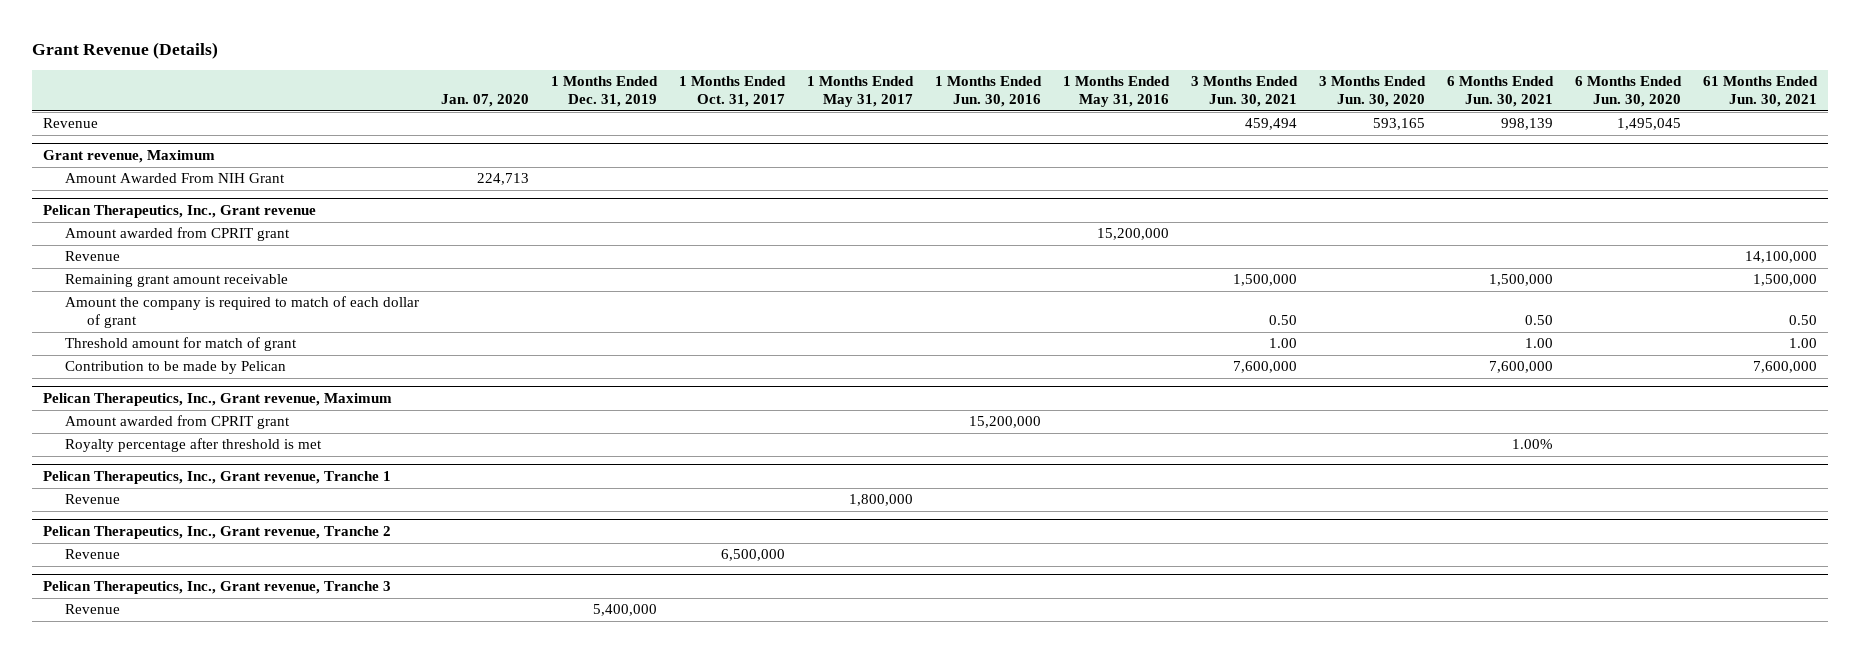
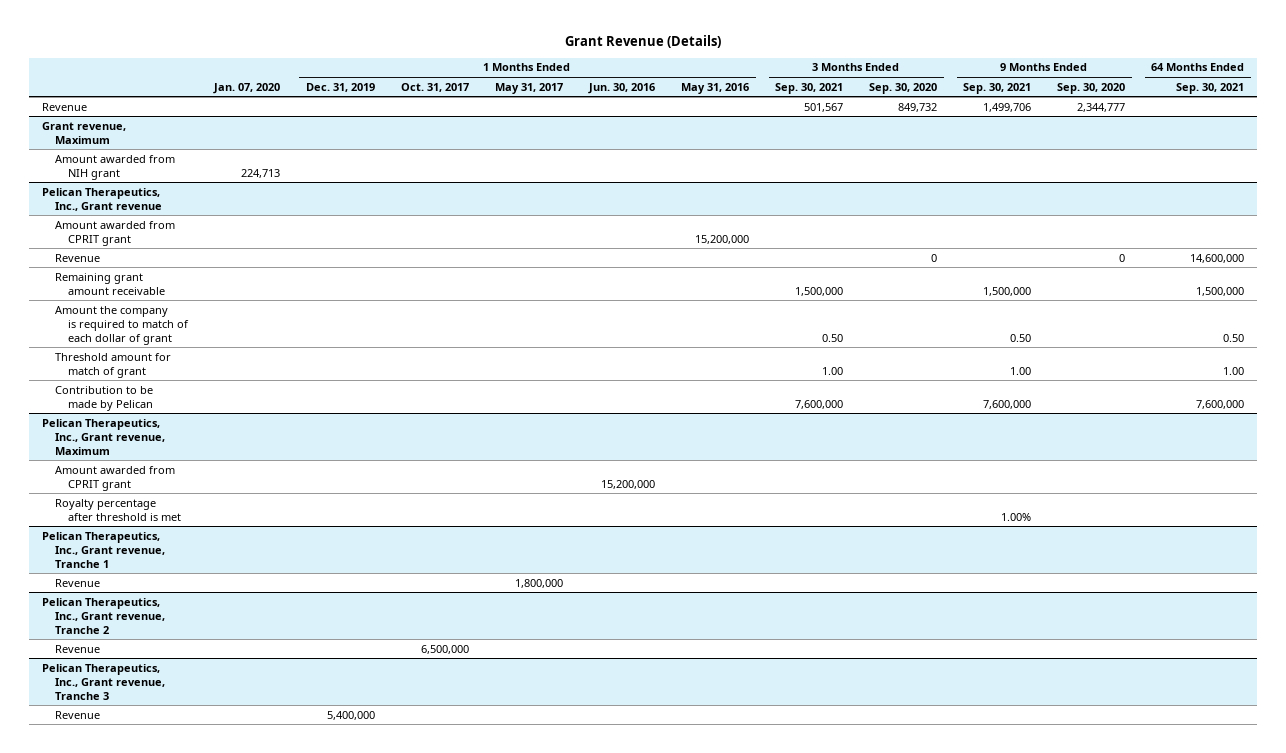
- | Jan. 07, 2020 | 1 Months Ended Dec. 31, 2019 | 1 Months Ended Oct. 31, 2017 | 1 Months Ended May 31, 2017 | 1 Months Ended Jun. 30, 2016 | 1 Months Ended May 31, 2016 | 3 Months Ended Jun. 30, 2021 | 3 Months Ended Jun. 30, 2020 | 6 Months Ended Jun. 30, 2021 | 6 Months Ended Jun. 30, 2020 | 61 Months Ended Jun. 30, 2021
+ | Jan. 07, 2020 | 1 Months Ended Dec. 31, 2019 | 1 Months Ended Oct. 31, 2017 | 1 Months Ended May 31, 2017 | 1 Months Ended Jun. 30, 2016 | 1 Months Ended May 31, 2016 | 3 Months Ended Sep. 30, 2021 | 3 Months Ended Sep. 30, 2020 | 9 Months Ended Sep. 30, 2021 | 9 Months Ended Sep. 30, 2020 | 64 Months Ended Sep. 30, 2021
@ Grant revenue, Maximum
- Amount Awarded From NIH Grant | 224,713 | | | | | | | | | |
+ Amount awarded from NIH grant | 224,713 | | | | | | | | | |

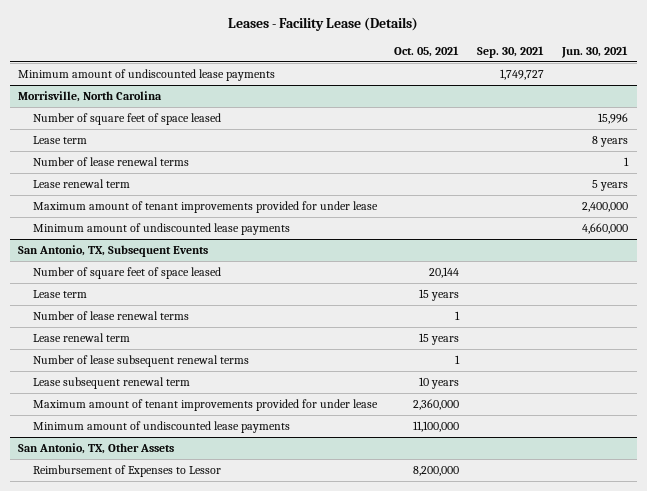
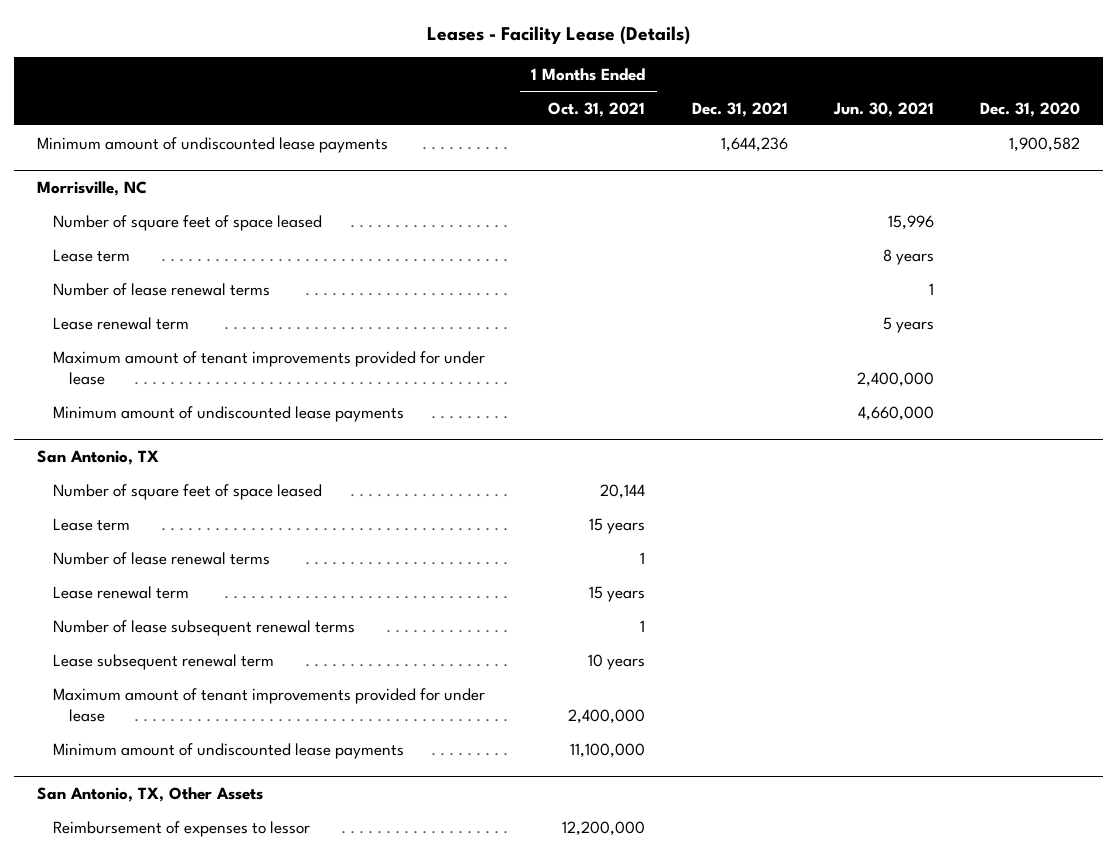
- | Oct. 05, 2021 | Sep. 30, 2021 | Jun. 30, 2021
+ | 1 Months Ended Oct. 31, 2021 | Dec. 31, 2021 | Jun. 30, 2021 | Dec. 31, 2020
- Morrisville, North Carolina
+ Morrisville, NC
- San Antonio, TX, Subsequent Events
+ San Antonio, TX
@ San Antonio, TX, Other Assets
- Reimbursement of Expenses to Lessor | 8,200,000 | |
+ Reimbursement of expenses to lessor | 12,200,000 | | |

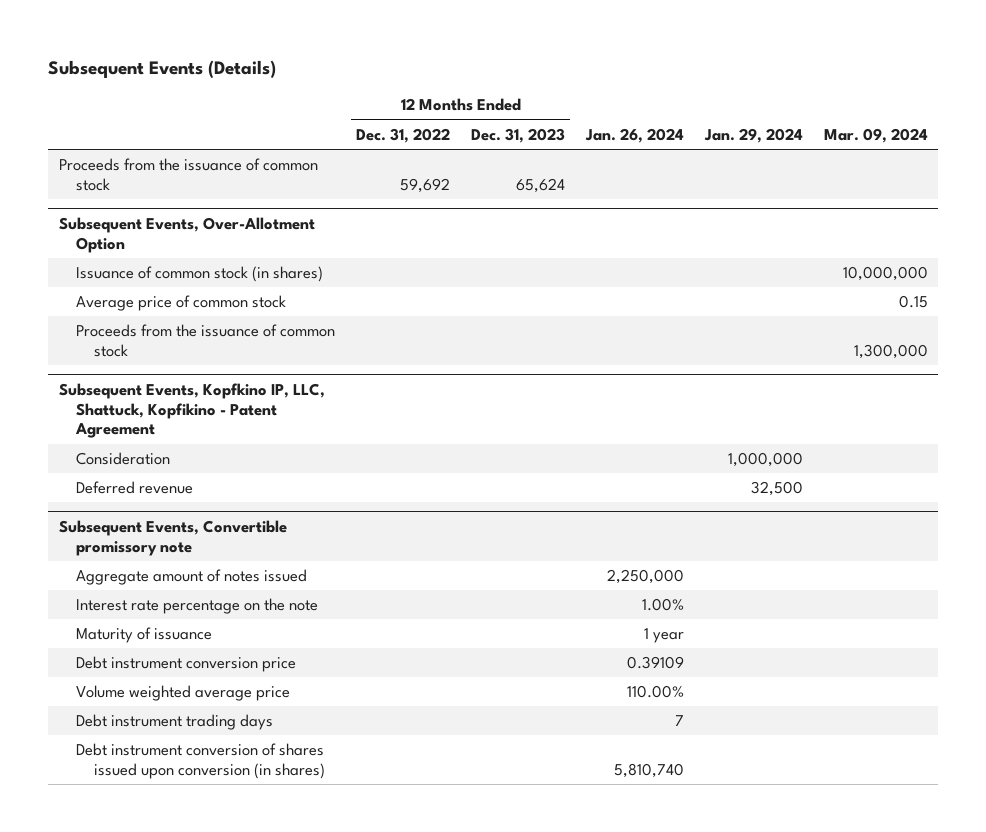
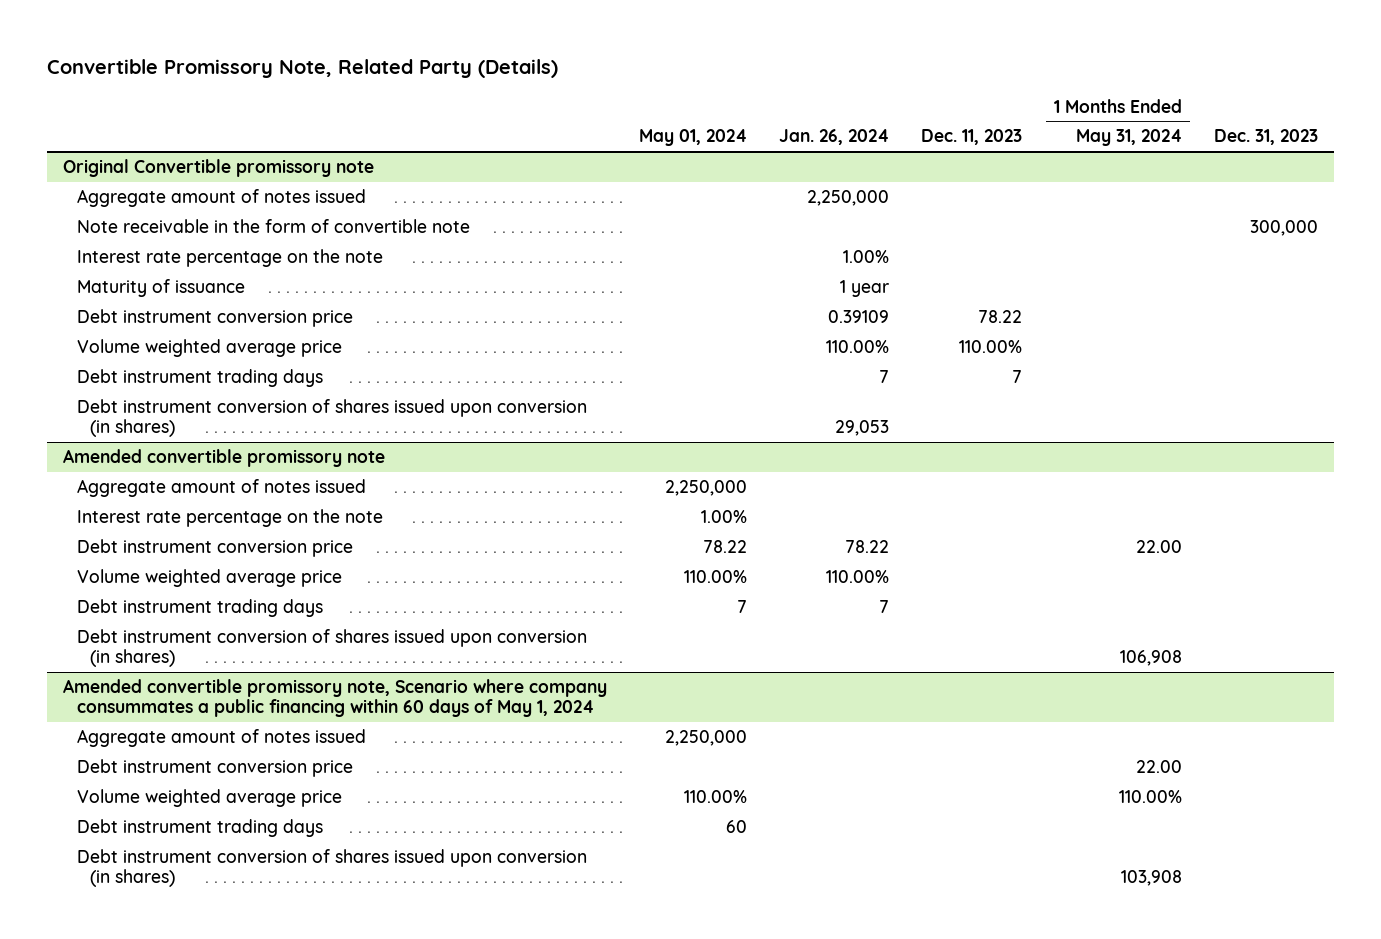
- Subsequent Events (Details)
+ Convertible Promissory Note, Related Party (Details)
- | 12 Months Ended Dec. 31, 2022 | 12 Months Ended Dec. 31, 2023 | Jan. 26, 2024 | Jan. 29, 2024 | Mar. 09, 2024
+ | May 01, 2024 | Jan. 26, 2024 | Dec. 11, 2023 | 1 Months Ended May 31, 2024 | Dec. 31, 2023
- Proceeds from the issuance of common stock | 59,692 | 65,624 | | |
- Subsequent Events, Over-Allotment Option
- Issuance of common stock (in shares) | | | | | 10,000,000
- Average price of common stock | | | | | 0.15
- Proceeds from the issuance of common stock | | | | | 1,300,000
- Subsequent Events, Kopfkino IP, LLC, Shattuck, Kopfikino - Patent Agreement
- Consideration | | | | 1,000,000 |
- Deferred revenue | | | | 32,500 |
- Subsequent Events, Convertible promissory note
+ Original Convertible promissory note
+ Note receivable in the form of convertible note | | | | | 300,000
- Debt instrument conversion of shares issued upon conversion (in shares) | | | 5,810,740 | |
+ Debt instrument conversion of shares issued upon conversion (in shares) | | 29,053 | | |
+ Amended convertible promissory note
+ Aggregate amount of notes issued | 2,250,000 | | | |
+ Interest rate percentage on the note | 1.00% | | | |
+ Debt instrument conversion price | 78.22 | 78.22 | | 22.00 |
+ Volume weighted average price | 110.00% | 110.00% | | |
+ Debt instrument trading days | 7 | 7 | | |
+ Debt instrument conversion of shares issued upon conversion (in shares) | | | | 106,908 |
+ Amended convertible promissory note, Scenario where company consummates a public financing within 60 days of May 1, 2024
+ Aggregate amount of notes issued | 2,250,000 | | | |
+ Debt instrument conversion price | | | | 22.00 |
+ Volume weighted average price | 110.00% | | | 110.00% |
+ Debt instrument trading days | 60 | | | |
+ Debt instrument conversion of shares issued upon conversion (in shares) | | | | 103,908 |

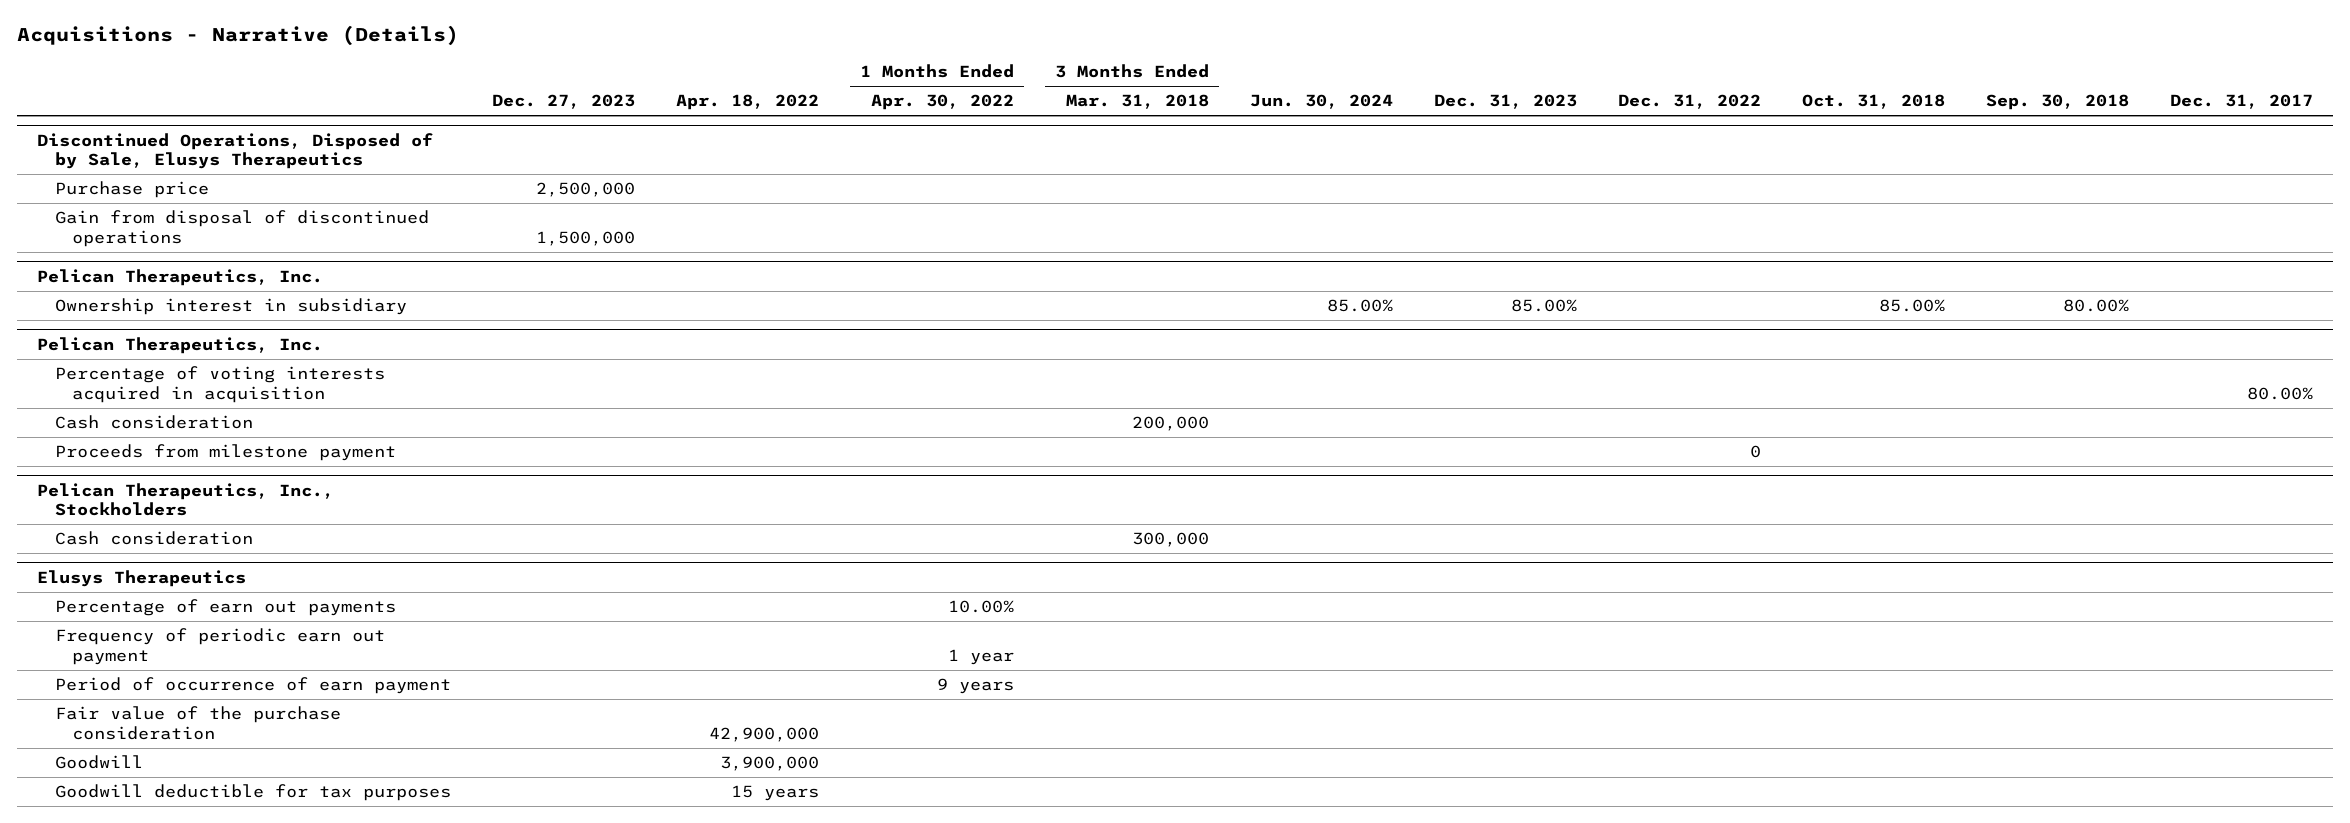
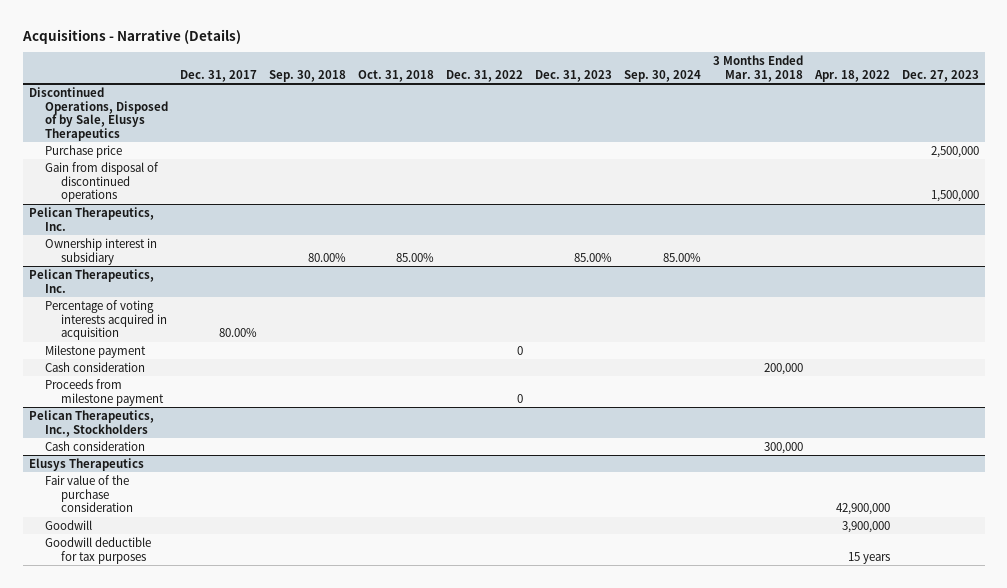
- | Dec. 27, 2023 | Apr. 18, 2022 | 1 Months Ended Apr. 30, 2022 | 3 Months Ended Mar. 31, 2018 | Jun. 30, 2024 | Dec. 31, 2023 | Dec. 31, 2022 | Oct. 31, 2018 | Sep. 30, 2018 | Dec. 31, 2017
+ | Dec. 31, 2017 | Sep. 30, 2018 | Oct. 31, 2018 | Dec. 31, 2022 | Dec. 31, 2023 | Sep. 30, 2024 | 3 Months Ended Mar. 31, 2018 | Apr. 18, 2022 | Dec. 27, 2023
@ Pelican Therapeutics, Inc.
+ Milestone payment | | | | 0 | | | | |
@ Elusys Therapeutics
- Percentage of earn out payments | | | 10.00% | | | | | | |
- Frequency of periodic earn out payment | | | 1 year | | | | | | |
- Period of occurrence of earn payment | | | 9 years | | | | | | |

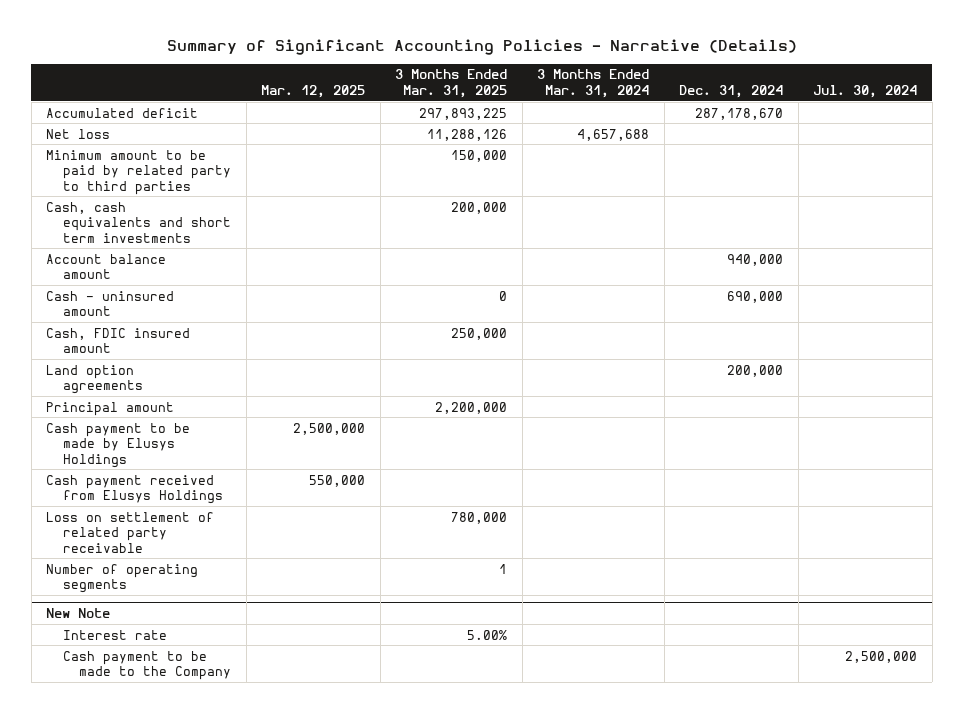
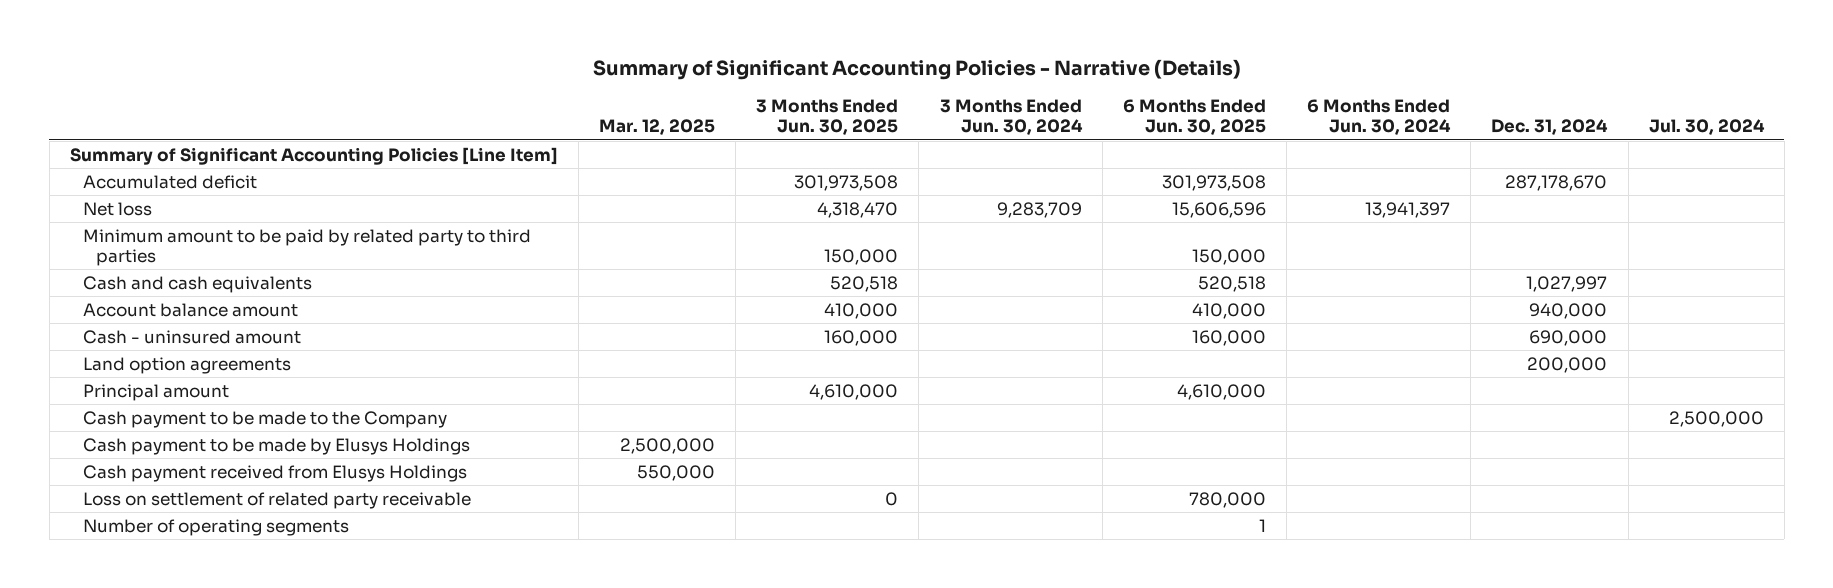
- | Mar. 12, 2025 | 3 Months Ended Mar. 31, 2025 | 3 Months Ended Mar. 31, 2024 | Dec. 31, 2024 | Jul. 30, 2024
+ | Mar. 12, 2025 | 3 Months Ended Jun. 30, 2025 | 3 Months Ended Jun. 30, 2024 | 6 Months Ended Jun. 30, 2025 | 6 Months Ended Jun. 30, 2024 | Dec. 31, 2024 | Jul. 30, 2024
+ Summary of Significant Accounting Policies [Line Item]
- Cash, cash equivalents and short term investments | | 200,000 | | |
+ Cash and cash equivalents | | 520,518 | | 520,518 | | 1,027,997 |
- Cash, FDIC insured amount | | 250,000 | | |
+ Cash payment to be made to the Company | | | | | | | 2,500,000
- New Note
- Interest rate | | 5.00% | | |
- Cash payment to be made to the Company | | | | | 2,500,000

